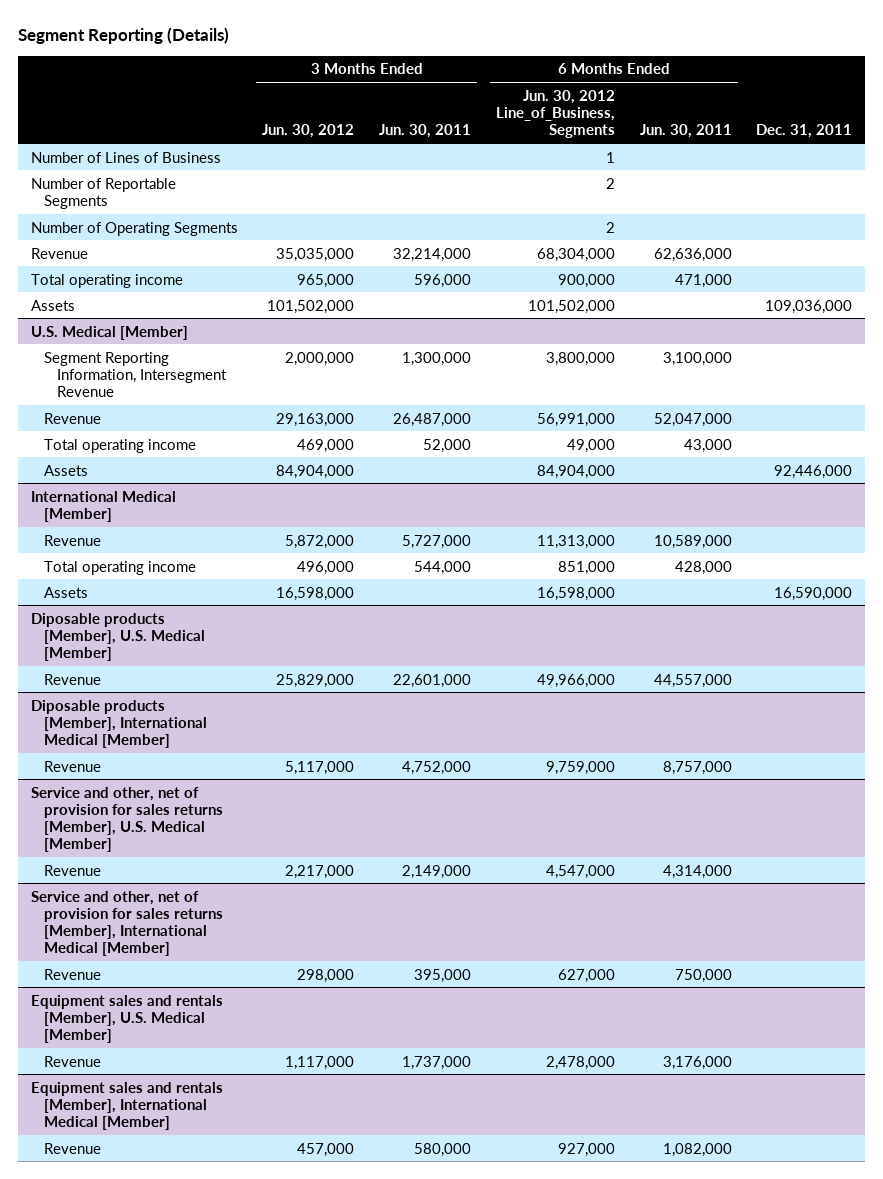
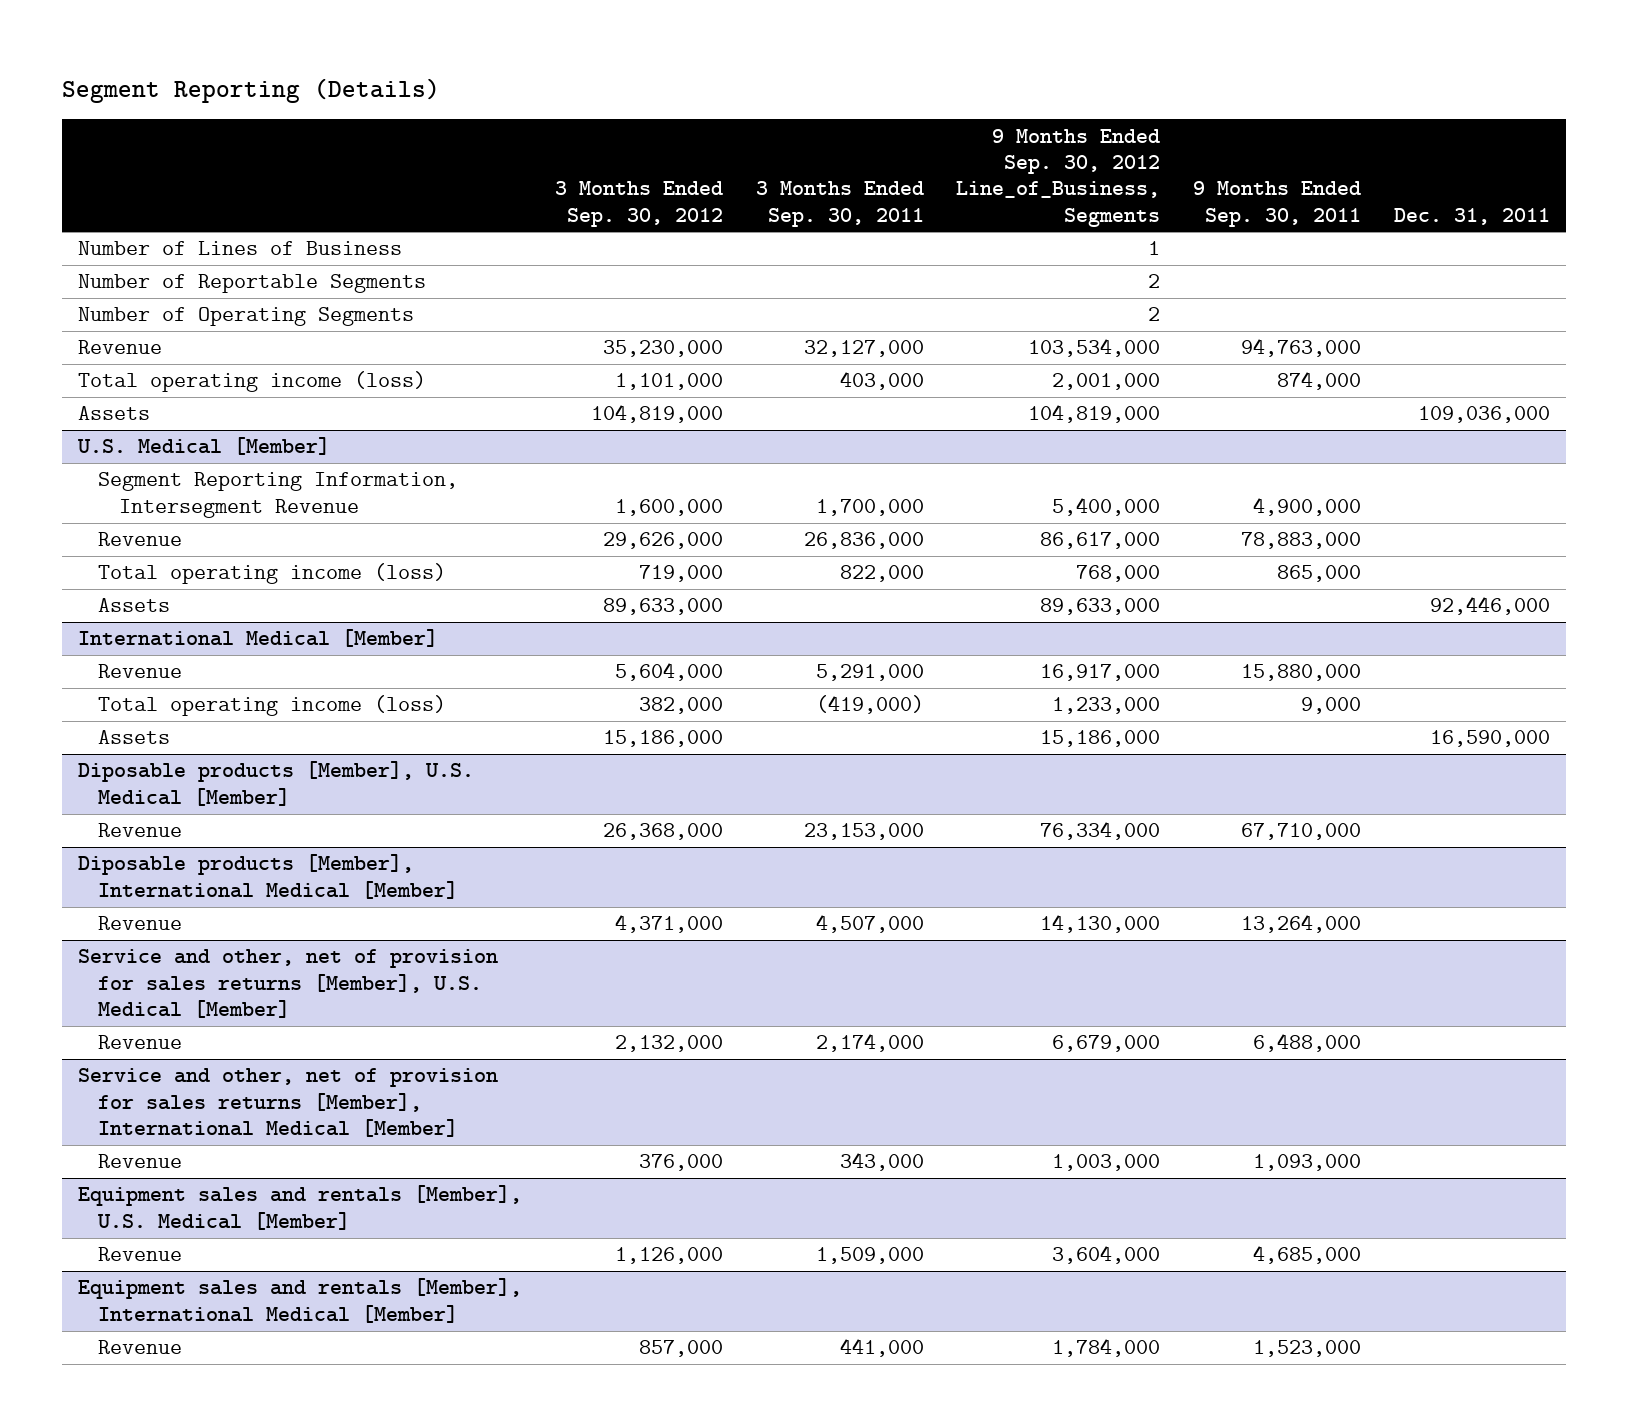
- | 3 Months Ended Jun. 30, 2012 | 3 Months Ended Jun. 30, 2011 | 6 Months Ended Jun. 30, 2012 Line_of_Business, Segments | 6 Months Ended Jun. 30, 2011 | Dec. 31, 2011
+ | 3 Months Ended Sep. 30, 2012 | 3 Months Ended Sep. 30, 2011 | 9 Months Ended Sep. 30, 2012 Line_of_Business, Segments | 9 Months Ended Sep. 30, 2011 | Dec. 31, 2011
- Total operating income | 965,000 | 596,000 | 900,000 | 471,000 |
+ Total operating income (loss) | 1,101,000 | 403,000 | 2,001,000 | 874,000 |
@ U.S. Medical [Member]
- Total operating income | 469,000 | 52,000 | 49,000 | 43,000 |
+ Total operating income (loss) | 719,000 | 822,000 | 768,000 | 865,000 |
@ International Medical [Member]
- Total operating income | 496,000 | 544,000 | 851,000 | 428,000 |
+ Total operating income (loss) | 382,000 | (419,000) | 1,233,000 | 9,000 |

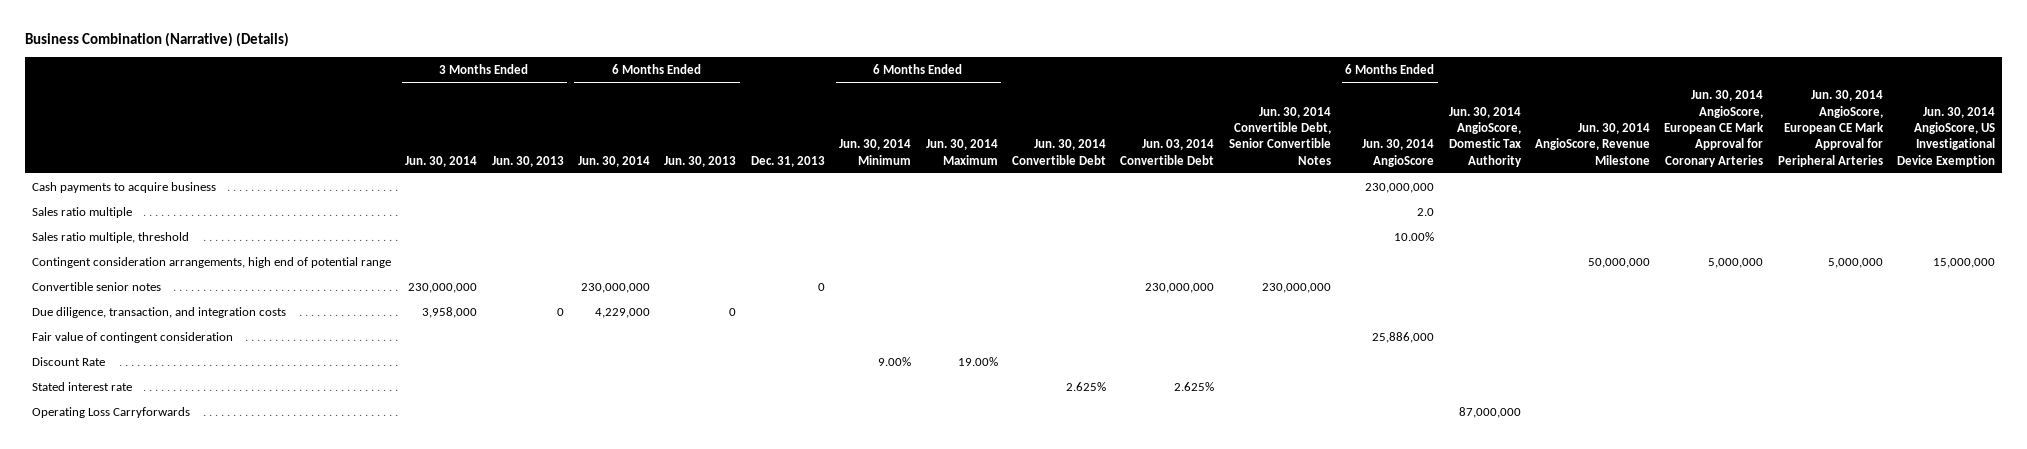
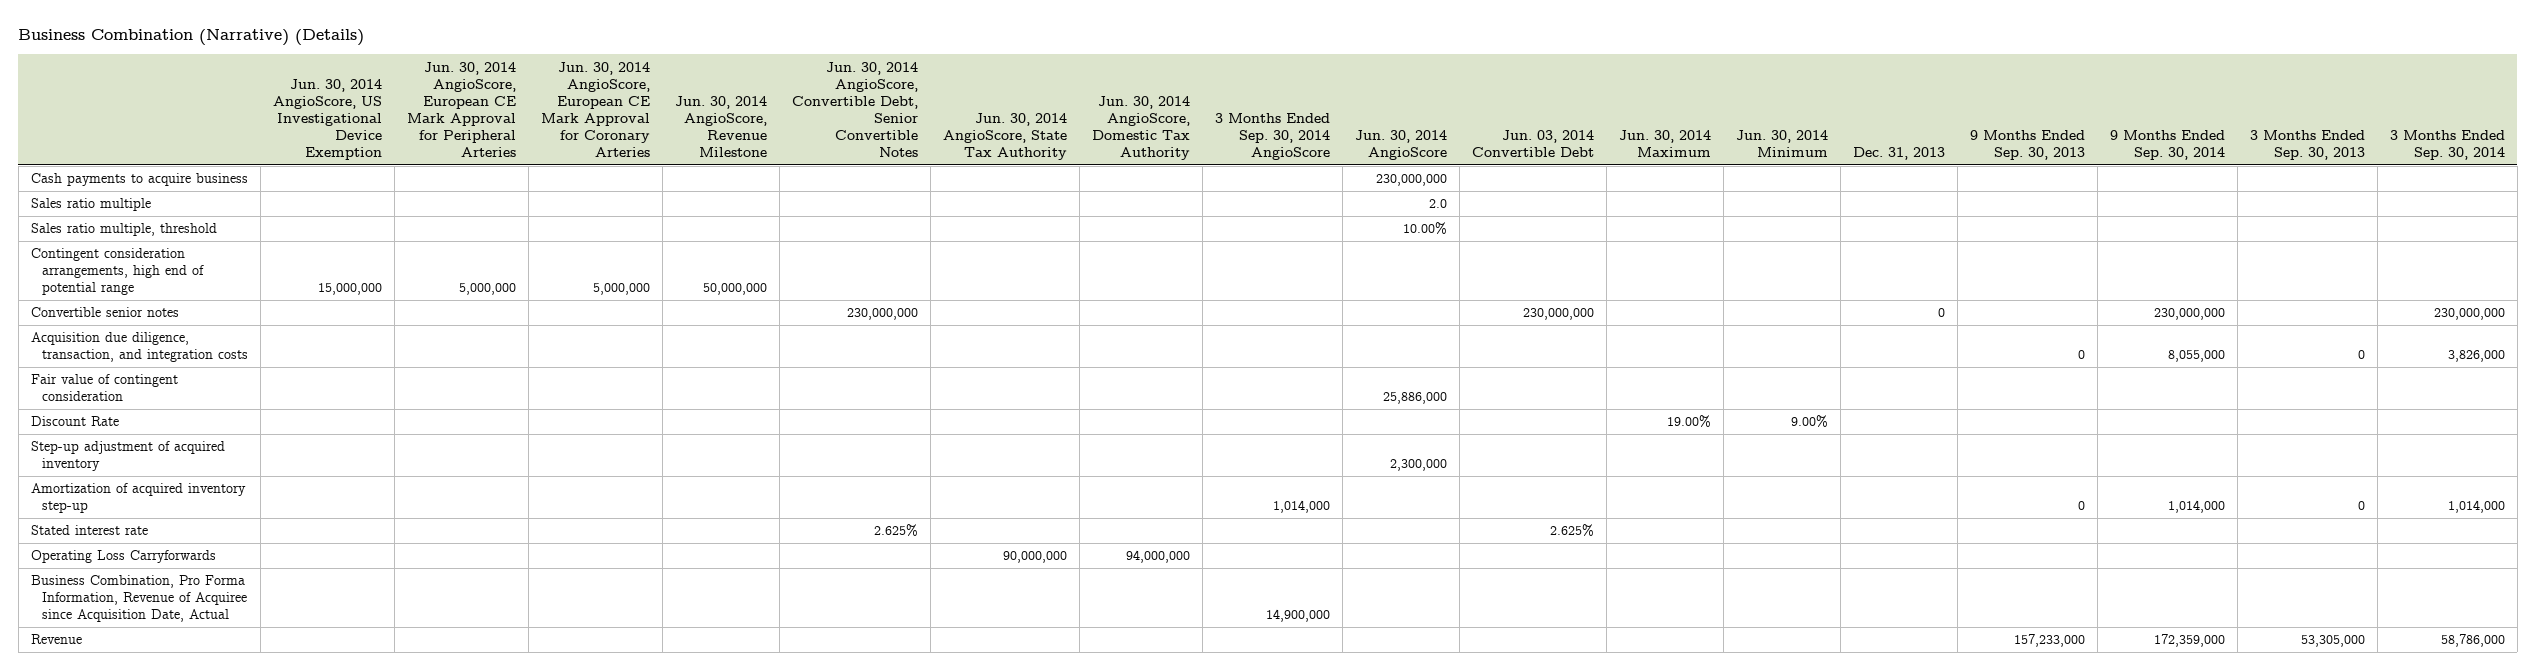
- | 3 Months Ended Jun. 30, 2014 | 3 Months Ended Jun. 30, 2013 | 6 Months Ended Jun. 30, 2014 | 6 Months Ended Jun. 30, 2013 | Dec. 31, 2013 | 6 Months Ended Jun. 30, 2014 Minimum | 6 Months Ended Jun. 30, 2014 Maximum | Jun. 30, 2014 Convertible Debt | Jun. 03, 2014 Convertible Debt | Jun. 30, 2014 Convertible Debt, Senior Convertible Notes | 6 Months Ended Jun. 30, 2014 AngioScore | Jun. 30, 2014 AngioScore, Domestic Tax Authority | Jun. 30, 2014 AngioScore, Revenue Milestone | Jun. 30, 2014 AngioScore, European CE Mark Approval for Coronary Arteries | Jun. 30, 2014 AngioScore, European CE Mark Approval for Peripheral Arteries | Jun. 30, 2014 AngioScore, US Investigational Device Exemption
+ | Jun. 30, 2014 AngioScore, US Investigational Device Exemption | Jun. 30, 2014 AngioScore, European CE Mark Approval for Peripheral Arteries | Jun. 30, 2014 AngioScore, European CE Mark Approval for Coronary Arteries | Jun. 30, 2014 AngioScore, Revenue Milestone | Jun. 30, 2014 AngioScore, Convertible Debt, Senior Convertible Notes | Jun. 30, 2014 AngioScore, State Tax Authority | Jun. 30, 2014 AngioScore, Domestic Tax Authority | 3 Months Ended Sep. 30, 2014 AngioScore | Jun. 30, 2014 AngioScore | Jun. 03, 2014 Convertible Debt | Jun. 30, 2014 Maximum | Jun. 30, 2014 Minimum | Dec. 31, 2013 | 9 Months Ended Sep. 30, 2013 | 9 Months Ended Sep. 30, 2014 | 3 Months Ended Sep. 30, 2013 | 3 Months Ended Sep. 30, 2014
- Due diligence, transaction, and integration costs | 3,958,000 | 0 | 4,229,000 | 0 | | | | | | | | | | | |
+ Acquisition due diligence, transaction, and integration costs | | | | | | | | | | | | | | 0 | 8,055,000 | 0 | 3,826,000
+ Step-up adjustment of acquired inventory | | | | | | | | | 2,300,000 | | | | | | | |
+ Amortization of acquired inventory step-up | | | | | | | | 1,014,000 | | | | | | 0 | 1,014,000 | 0 | 1,014,000
- Operating Loss Carryforwards | | | | | | | | | | | | 87,000,000 | | | |
+ Operating Loss Carryforwards | | | | | | 90,000,000 | 94,000,000 | | | | | | | | | |
+ Business Combination, Pro Forma Information, Revenue of Acquiree since Acquisition Date, Actual | | | | | | | | 14,900,000 | | | | | | | | |
+ Revenue | | | | | | | | | | | | | | 157,233,000 | 172,359,000 | 53,305,000 | 58,786,000

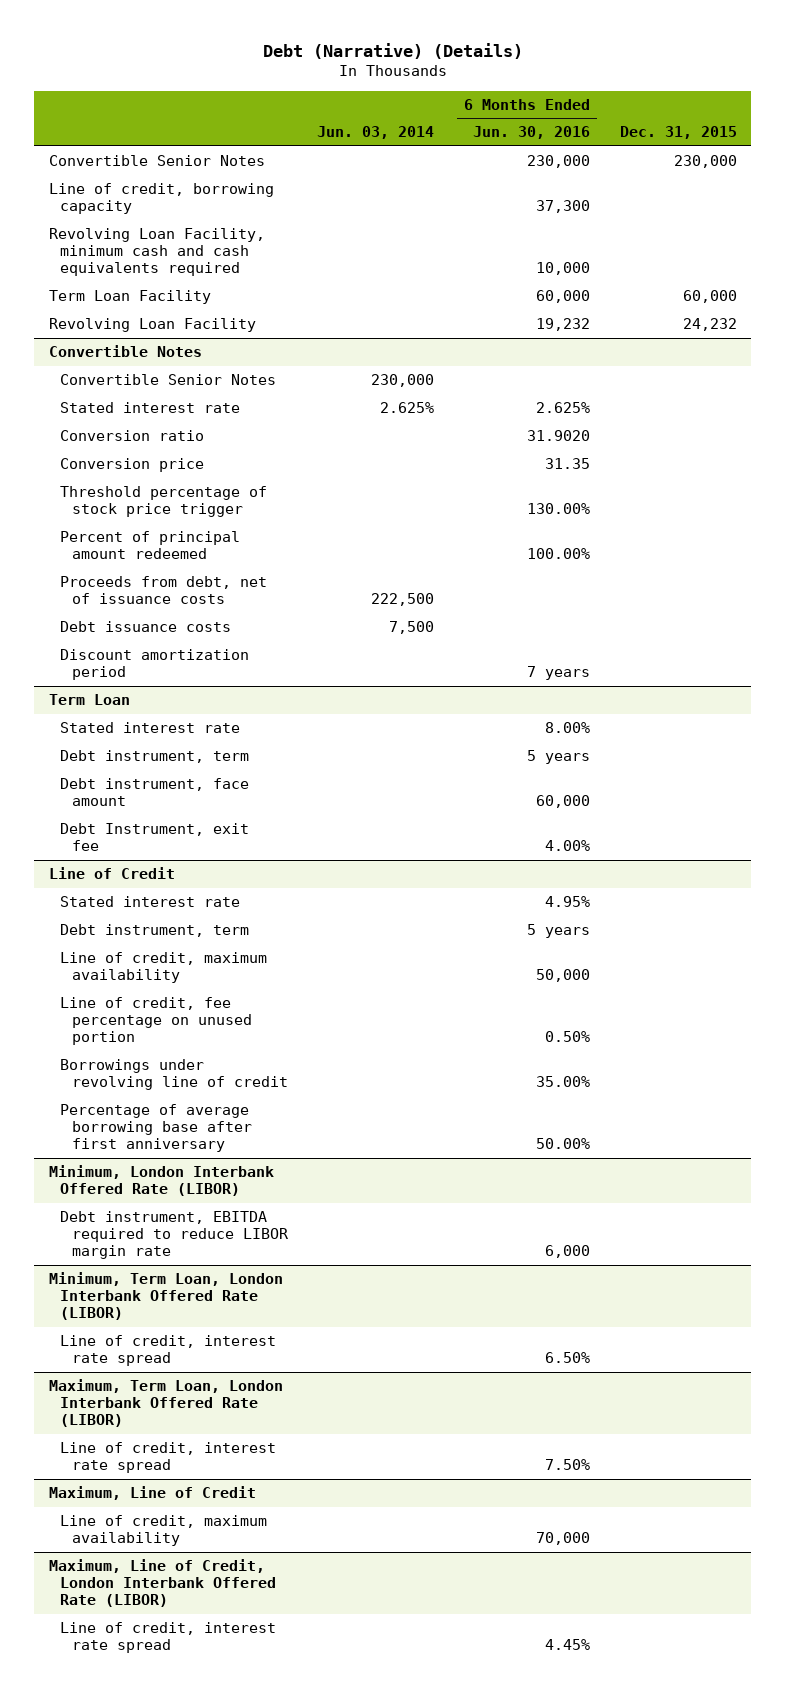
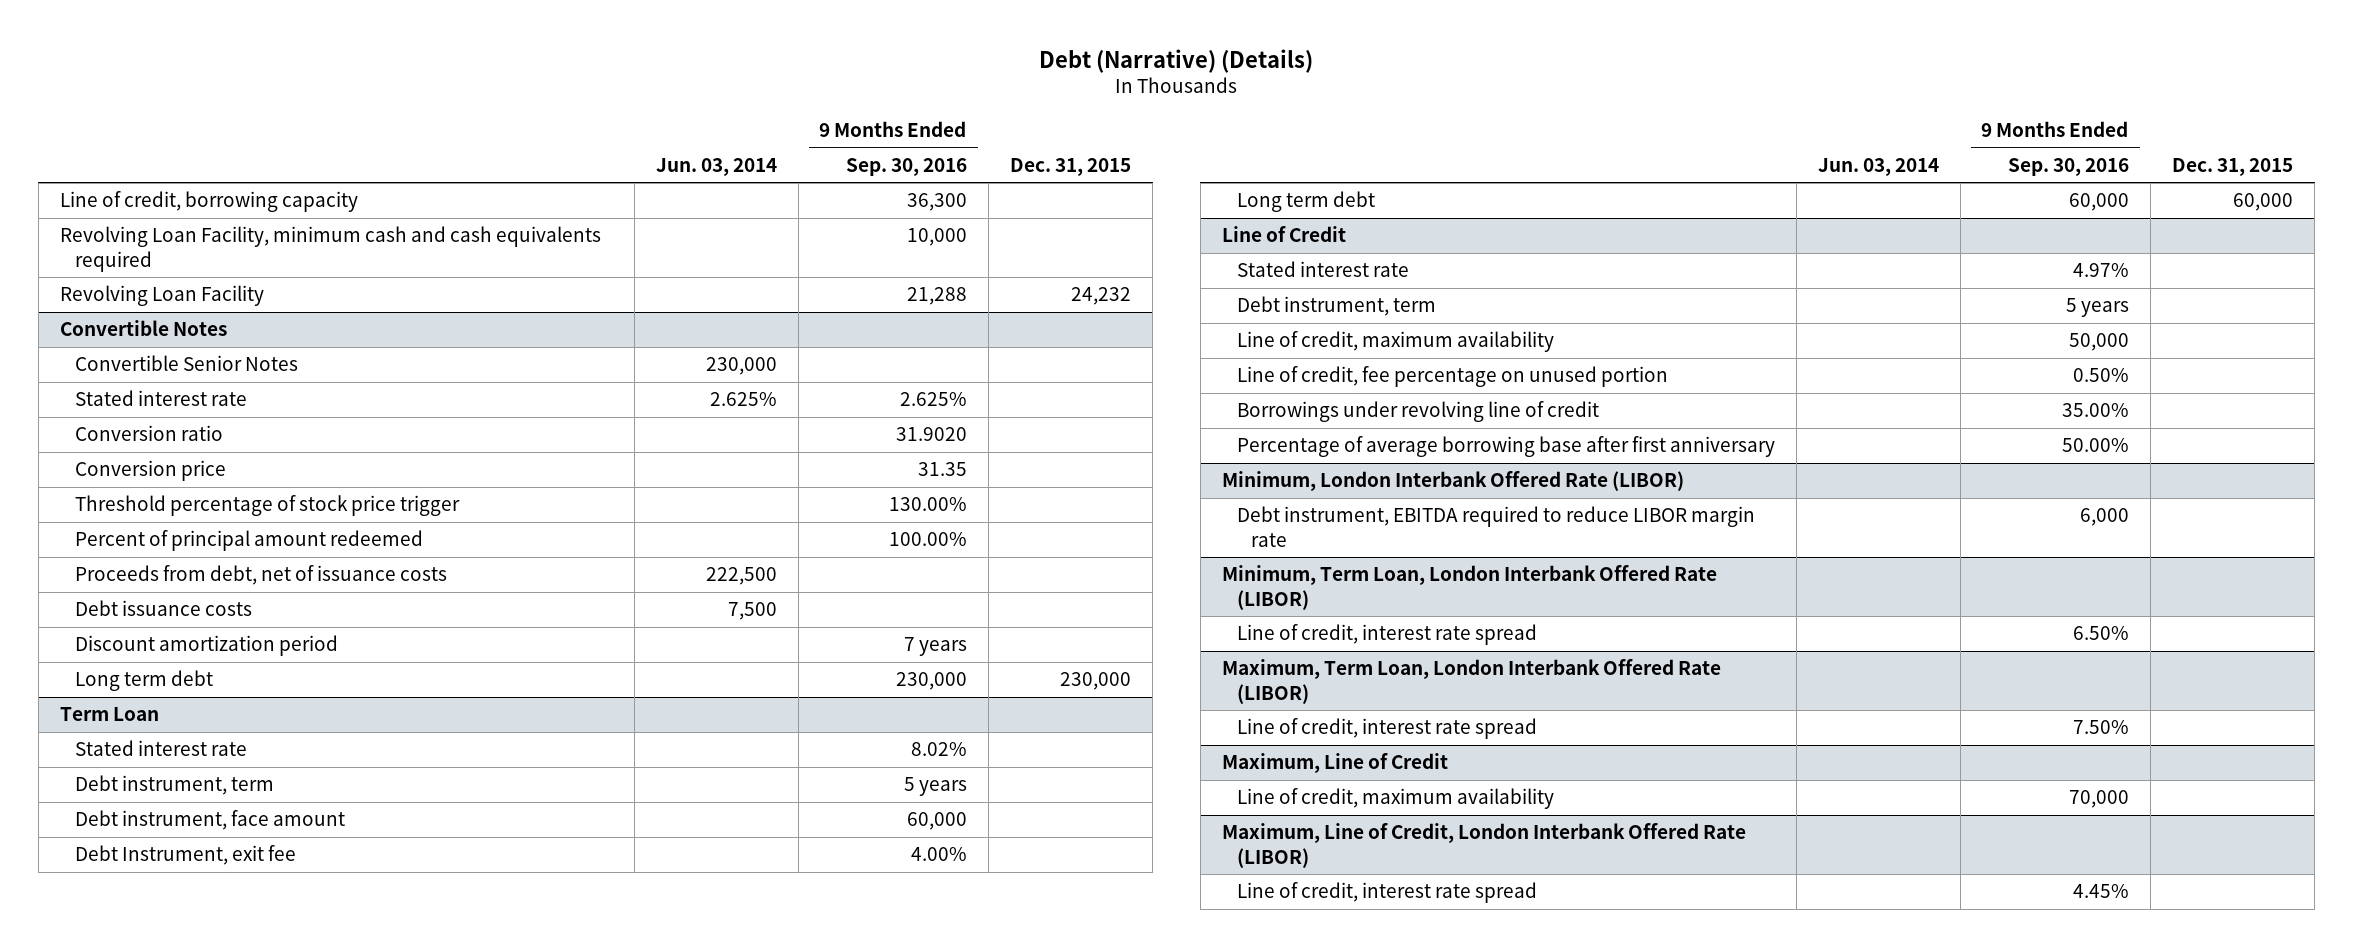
- | Jun. 03, 2014 | 6 Months Ended Jun. 30, 2016 | Dec. 31, 2015
+ | Jun. 03, 2014 | 9 Months Ended Sep. 30, 2016 | Dec. 31, 2015
- Convertible Senior Notes | | 230,000 | 230,000
- Term Loan Facility | | 60,000 | 60,000
@ Convertible Notes
+ Long term debt | | 230,000 | 230,000
@ Term Loan
+ Long term debt | | 60,000 | 60,000

